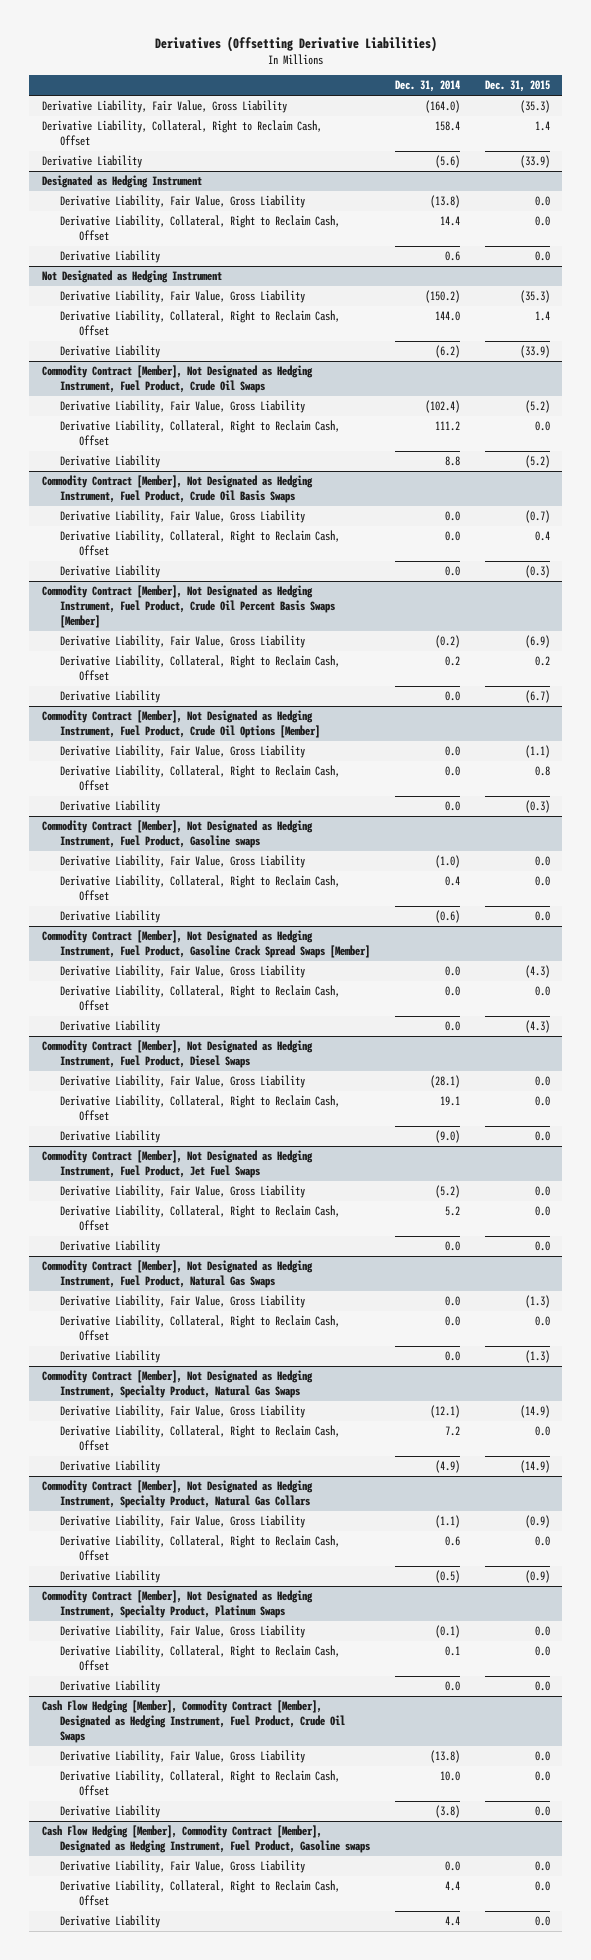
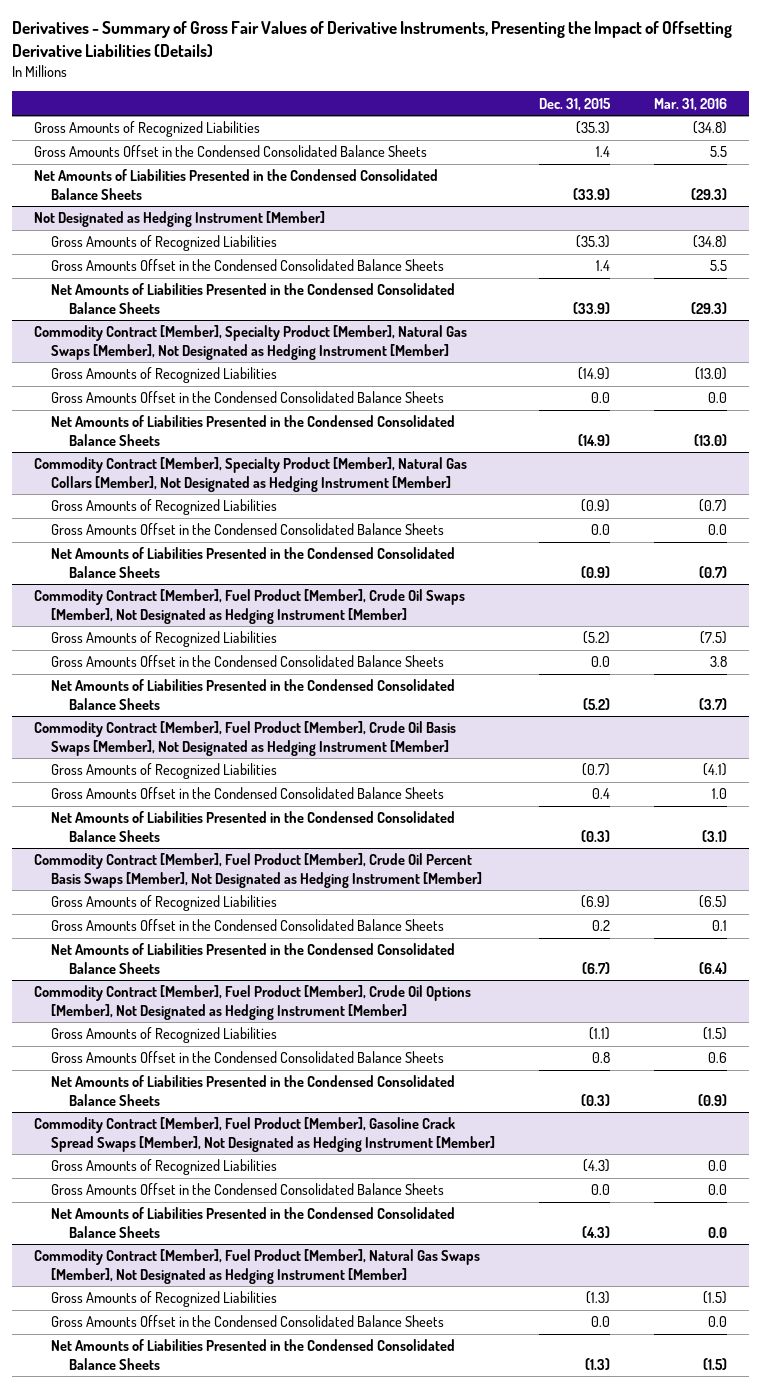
- Derivatives (Offsetting Derivative Liabilities)
+ Derivatives - Summary of Gross Fair Values of Derivative Instruments, Presenting the Impact of Offsetting Derivative Liabilities (Details)
- | Dec. 31, 2014 | Dec. 31, 2015
+ | Dec. 31, 2015 | Mar. 31, 2016
- Derivative Liability, Fair Value, Gross Liability | (164.0) | (35.3)
- Derivative Liability, Collateral, Right to Reclaim Cash, Offset | 158.4 | 1.4
- Derivative Liability | (5.6) | (33.9)
- Designated as Hedging Instrument
- Derivative Liability, Fair Value, Gross Liability | (13.8) | 0.0
- Derivative Liability, Collateral, Right to Reclaim Cash, Offset | 14.4 | 0.0
- Derivative Liability | 0.6 | 0.0
- Not Designated as Hedging Instrument
- Derivative Liability, Fair Value, Gross Liability | (150.2) | (35.3)
- Derivative Liability, Collateral, Right to Reclaim Cash, Offset | 144.0 | 1.4
- Derivative Liability | (6.2) | (33.9)
- Commodity Contract [Member], Not Designated as Hedging Instrument, Fuel Product, Crude Oil Swaps
- Derivative Liability, Fair Value, Gross Liability | (102.4) | (5.2)
- Derivative Liability, Collateral, Right to Reclaim Cash, Offset | 111.2 | 0.0
- Derivative Liability | 8.8 | (5.2)
- Commodity Contract [Member], Not Designated as Hedging Instrument, Fuel Product, Crude Oil Basis Swaps
- Derivative Liability, Fair Value, Gross Liability | 0.0 | (0.7)
- Derivative Liability, Collateral, Right to Reclaim Cash, Offset | 0.0 | 0.4
- Derivative Liability | 0.0 | (0.3)
- Commodity Contract [Member], Not Designated as Hedging Instrument, Fuel Product, Crude Oil Percent Basis Swaps [Member]
- Derivative Liability, Fair Value, Gross Liability | (0.2) | (6.9)
- Derivative Liability, Collateral, Right to Reclaim Cash, Offset | 0.2 | 0.2
- Derivative Liability | 0.0 | (6.7)
- Commodity Contract [Member], Not Designated as Hedging Instrument, Fuel Product, Crude Oil Options [Member]
- Derivative Liability, Fair Value, Gross Liability | 0.0 | (1.1)
- Derivative Liability, Collateral, Right to Reclaim Cash, Offset | 0.0 | 0.8
- Derivative Liability | 0.0 | (0.3)
- Commodity Contract [Member], Not Designated as Hedging Instrument, Fuel Product, Gasoline swaps
- Derivative Liability, Fair Value, Gross Liability | (1.0) | 0.0
- Derivative Liability, Collateral, Right to Reclaim Cash, Offset | 0.4 | 0.0
- Derivative Liability | (0.6) | 0.0
- Commodity Contract [Member], Not Designated as Hedging Instrument, Fuel Product, Gasoline Crack Spread Swaps [Member]
- Derivative Liability, Fair Value, Gross Liability | 0.0 | (4.3)
- Derivative Liability, Collateral, Right to Reclaim Cash, Offset | 0.0 | 0.0
- Derivative Liability | 0.0 | (4.3)
- Commodity Contract [Member], Not Designated as Hedging Instrument, Fuel Product, Diesel Swaps
- Derivative Liability, Fair Value, Gross Liability | (28.1) | 0.0
- Derivative Liability, Collateral, Right to Reclaim Cash, Offset | 19.1 | 0.0
- Derivative Liability | (9.0) | 0.0
- Commodity Contract [Member], Not Designated as Hedging Instrument, Fuel Product, Jet Fuel Swaps
- Derivative Liability, Fair Value, Gross Liability | (5.2) | 0.0
- Derivative Liability, Collateral, Right to Reclaim Cash, Offset | 5.2 | 0.0
- Derivative Liability | 0.0 | 0.0
- Commodity Contract [Member], Not Designated as Hedging Instrument, Fuel Product, Natural Gas Swaps
- Derivative Liability, Fair Value, Gross Liability | 0.0 | (1.3)
- Derivative Liability, Collateral, Right to Reclaim Cash, Offset | 0.0 | 0.0
- Derivative Liability | 0.0 | (1.3)
- Commodity Contract [Member], Not Designated as Hedging Instrument, Specialty Product, Natural Gas Swaps
- Derivative Liability, Fair Value, Gross Liability | (12.1) | (14.9)
- Derivative Liability, Collateral, Right to Reclaim Cash, Offset | 7.2 | 0.0
- Derivative Liability | (4.9) | (14.9)
- Commodity Contract [Member], Not Designated as Hedging Instrument, Specialty Product, Natural Gas Collars
- Derivative Liability, Fair Value, Gross Liability | (1.1) | (0.9)
- Derivative Liability, Collateral, Right to Reclaim Cash, Offset | 0.6 | 0.0
- Derivative Liability | (0.5) | (0.9)
- Commodity Contract [Member], Not Designated as Hedging Instrument, Specialty Product, Platinum Swaps
- Derivative Liability, Fair Value, Gross Liability | (0.1) | 0.0
- Derivative Liability, Collateral, Right to Reclaim Cash, Offset | 0.1 | 0.0
- Derivative Liability | 0.0 | 0.0
- Cash Flow Hedging [Member], Commodity Contract [Member], Designated as Hedging Instrument, Fuel Product, Crude Oil Swaps
- Derivative Liability, Fair Value, Gross Liability | (13.8) | 0.0
- Derivative Liability, Collateral, Right to Reclaim Cash, Offset | 10.0 | 0.0
- Derivative Liability | (3.8) | 0.0
- Cash Flow Hedging [Member], Commodity Contract [Member], Designated as Hedging Instrument, Fuel Product, Gasoline swaps
- Derivative Liability, Fair Value, Gross Liability | 0.0 | 0.0
- Derivative Liability, Collateral, Right to Reclaim Cash, Offset | 4.4 | 0.0
- Derivative Liability | 4.4 | 0.0
+ Gross Amounts of Recognized Liabilities | (35.3) | (34.8)
+ Gross Amounts Offset in the Condensed Consolidated Balance Sheets | 1.4 | 5.5
+ Net Amounts of Liabilities Presented in the Condensed Consolidated Balance Sheets | (33.9) | (29.3)
+ Not Designated as Hedging Instrument [Member]
+ Gross Amounts of Recognized Liabilities | (35.3) | (34.8)
+ Gross Amounts Offset in the Condensed Consolidated Balance Sheets | 1.4 | 5.5
+ Net Amounts of Liabilities Presented in the Condensed Consolidated Balance Sheets | (33.9) | (29.3)
+ Commodity Contract [Member], Specialty Product [Member], Natural Gas Swaps [Member], Not Designated as Hedging Instrument [Member]
+ Gross Amounts of Recognized Liabilities | (14.9) | (13.0)
+ Gross Amounts Offset in the Condensed Consolidated Balance Sheets | 0.0 | 0.0
+ Net Amounts of Liabilities Presented in the Condensed Consolidated Balance Sheets | (14.9) | (13.0)
+ Commodity Contract [Member], Specialty Product [Member], Natural Gas Collars [Member], Not Designated as Hedging Instrument [Member]
+ Gross Amounts of Recognized Liabilities | (0.9) | (0.7)
+ Gross Amounts Offset in the Condensed Consolidated Balance Sheets | 0.0 | 0.0
+ Net Amounts of Liabilities Presented in the Condensed Consolidated Balance Sheets | (0.9) | (0.7)
+ Commodity Contract [Member], Fuel Product [Member], Crude Oil Swaps [Member], Not Designated as Hedging Instrument [Member]
+ Gross Amounts of Recognized Liabilities | (5.2) | (7.5)
+ Gross Amounts Offset in the Condensed Consolidated Balance Sheets | 0.0 | 3.8
+ Net Amounts of Liabilities Presented in the Condensed Consolidated Balance Sheets | (5.2) | (3.7)
+ Commodity Contract [Member], Fuel Product [Member], Crude Oil Basis Swaps [Member], Not Designated as Hedging Instrument [Member]
+ Gross Amounts of Recognized Liabilities | (0.7) | (4.1)
+ Gross Amounts Offset in the Condensed Consolidated Balance Sheets | 0.4 | 1.0
+ Net Amounts of Liabilities Presented in the Condensed Consolidated Balance Sheets | (0.3) | (3.1)
+ Commodity Contract [Member], Fuel Product [Member], Crude Oil Percent Basis Swaps [Member], Not Designated as Hedging Instrument [Member]
+ Gross Amounts of Recognized Liabilities | (6.9) | (6.5)
+ Gross Amounts Offset in the Condensed Consolidated Balance Sheets | 0.2 | 0.1
+ Net Amounts of Liabilities Presented in the Condensed Consolidated Balance Sheets | (6.7) | (6.4)
+ Commodity Contract [Member], Fuel Product [Member], Crude Oil Options [Member], Not Designated as Hedging Instrument [Member]
+ Gross Amounts of Recognized Liabilities | (1.1) | (1.5)
+ Gross Amounts Offset in the Condensed Consolidated Balance Sheets | 0.8 | 0.6
+ Net Amounts of Liabilities Presented in the Condensed Consolidated Balance Sheets | (0.3) | (0.9)
+ Commodity Contract [Member], Fuel Product [Member], Gasoline Crack Spread Swaps [Member], Not Designated as Hedging Instrument [Member]
+ Gross Amounts of Recognized Liabilities | (4.3) | 0.0
+ Gross Amounts Offset in the Condensed Consolidated Balance Sheets | 0.0 | 0.0
+ Net Amounts of Liabilities Presented in the Condensed Consolidated Balance Sheets | (4.3) | 0.0
+ Commodity Contract [Member], Fuel Product [Member], Natural Gas Swaps [Member], Not Designated as Hedging Instrument [Member]
+ Gross Amounts of Recognized Liabilities | (1.3) | (1.5)
+ Gross Amounts Offset in the Condensed Consolidated Balance Sheets | 0.0 | 0.0
+ Net Amounts of Liabilities Presented in the Condensed Consolidated Balance Sheets | (1.3) | (1.5)

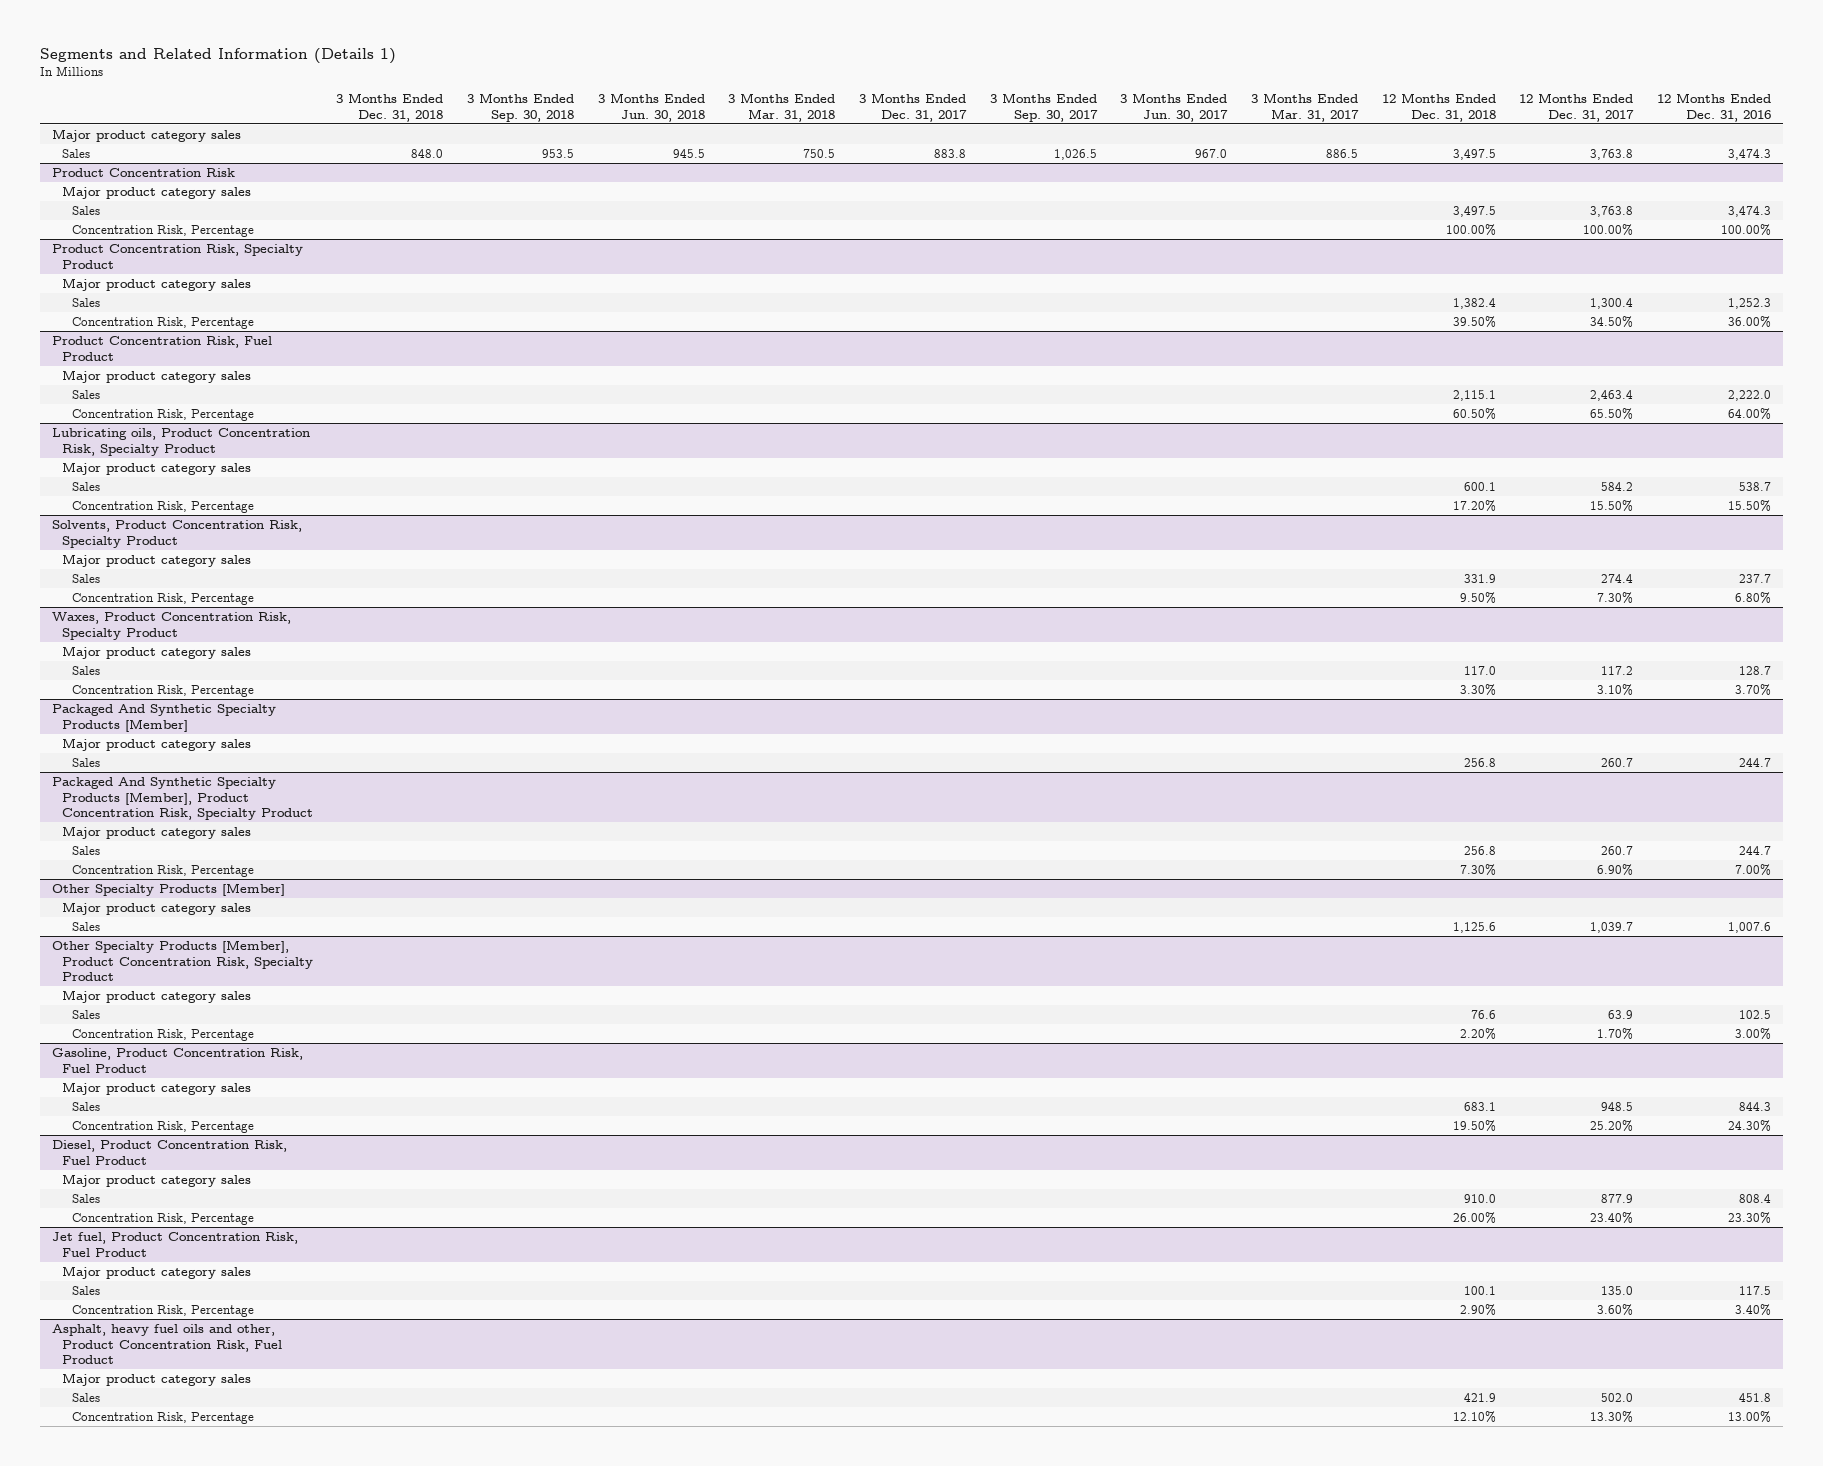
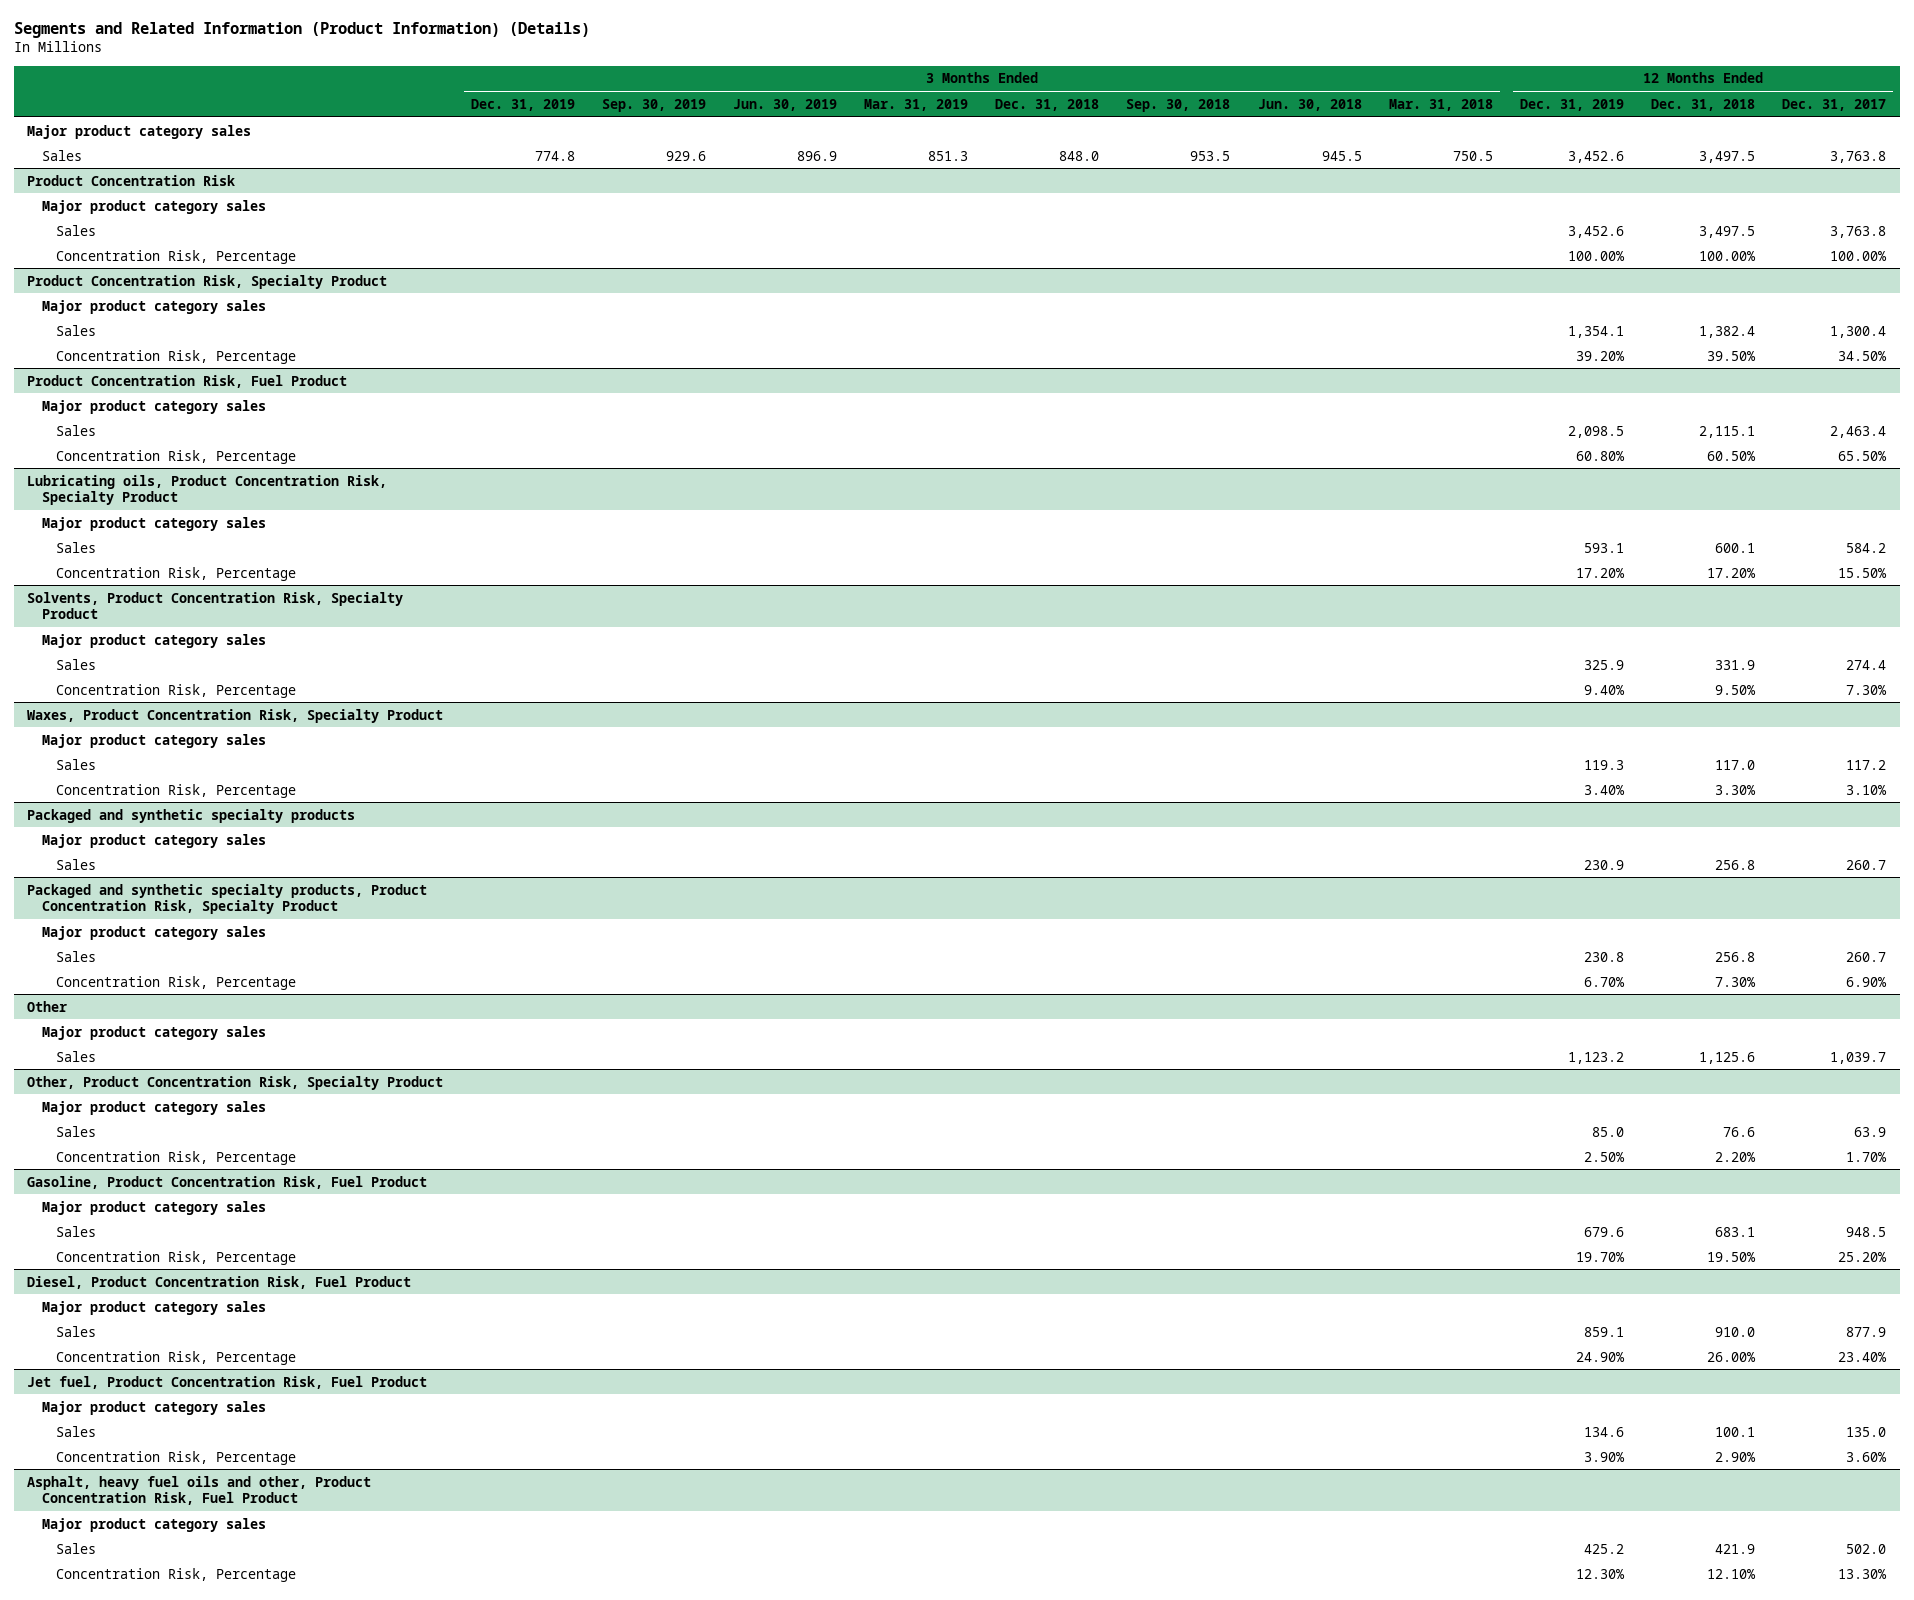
- Segments and Related Information (Details 1)
+ Segments and Related Information (Product Information) (Details)
- | 3 Months Ended Dec. 31, 2018 | 3 Months Ended Sep. 30, 2018 | 3 Months Ended Jun. 30, 2018 | 3 Months Ended Mar. 31, 2018 | 3 Months Ended Dec. 31, 2017 | 3 Months Ended Sep. 30, 2017 | 3 Months Ended Jun. 30, 2017 | 3 Months Ended Mar. 31, 2017 | 12 Months Ended Dec. 31, 2018 | 12 Months Ended Dec. 31, 2017 | 12 Months Ended Dec. 31, 2016
+ | 3 Months Ended Dec. 31, 2019 | 3 Months Ended Sep. 30, 2019 | 3 Months Ended Jun. 30, 2019 | 3 Months Ended Mar. 31, 2019 | 3 Months Ended Dec. 31, 2018 | 3 Months Ended Sep. 30, 2018 | 3 Months Ended Jun. 30, 2018 | 3 Months Ended Mar. 31, 2018 | 12 Months Ended Dec. 31, 2019 | 12 Months Ended Dec. 31, 2018 | 12 Months Ended Dec. 31, 2017
- Packaged And Synthetic Specialty Products [Member]
+ Packaged and synthetic specialty products
- Packaged And Synthetic Specialty Products [Member], Product Concentration Risk, Specialty Product
+ Packaged and synthetic specialty products, Product Concentration Risk, Specialty Product
- Other Specialty Products [Member]
+ Other
- Other Specialty Products [Member], Product Concentration Risk, Specialty Product
+ Other, Product Concentration Risk, Specialty Product

